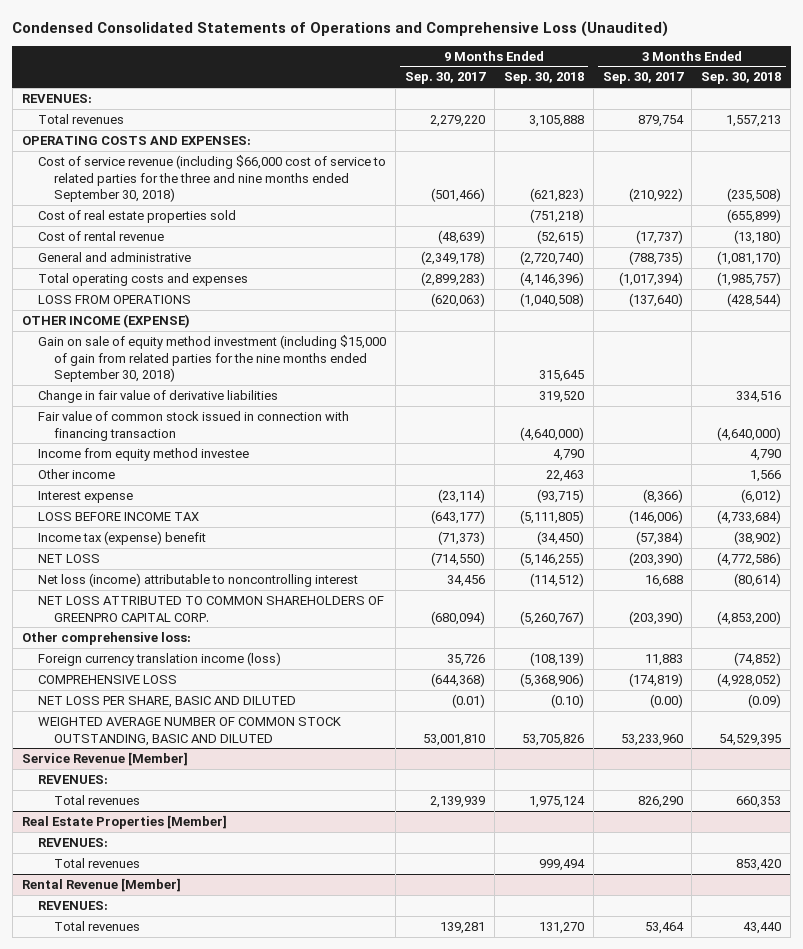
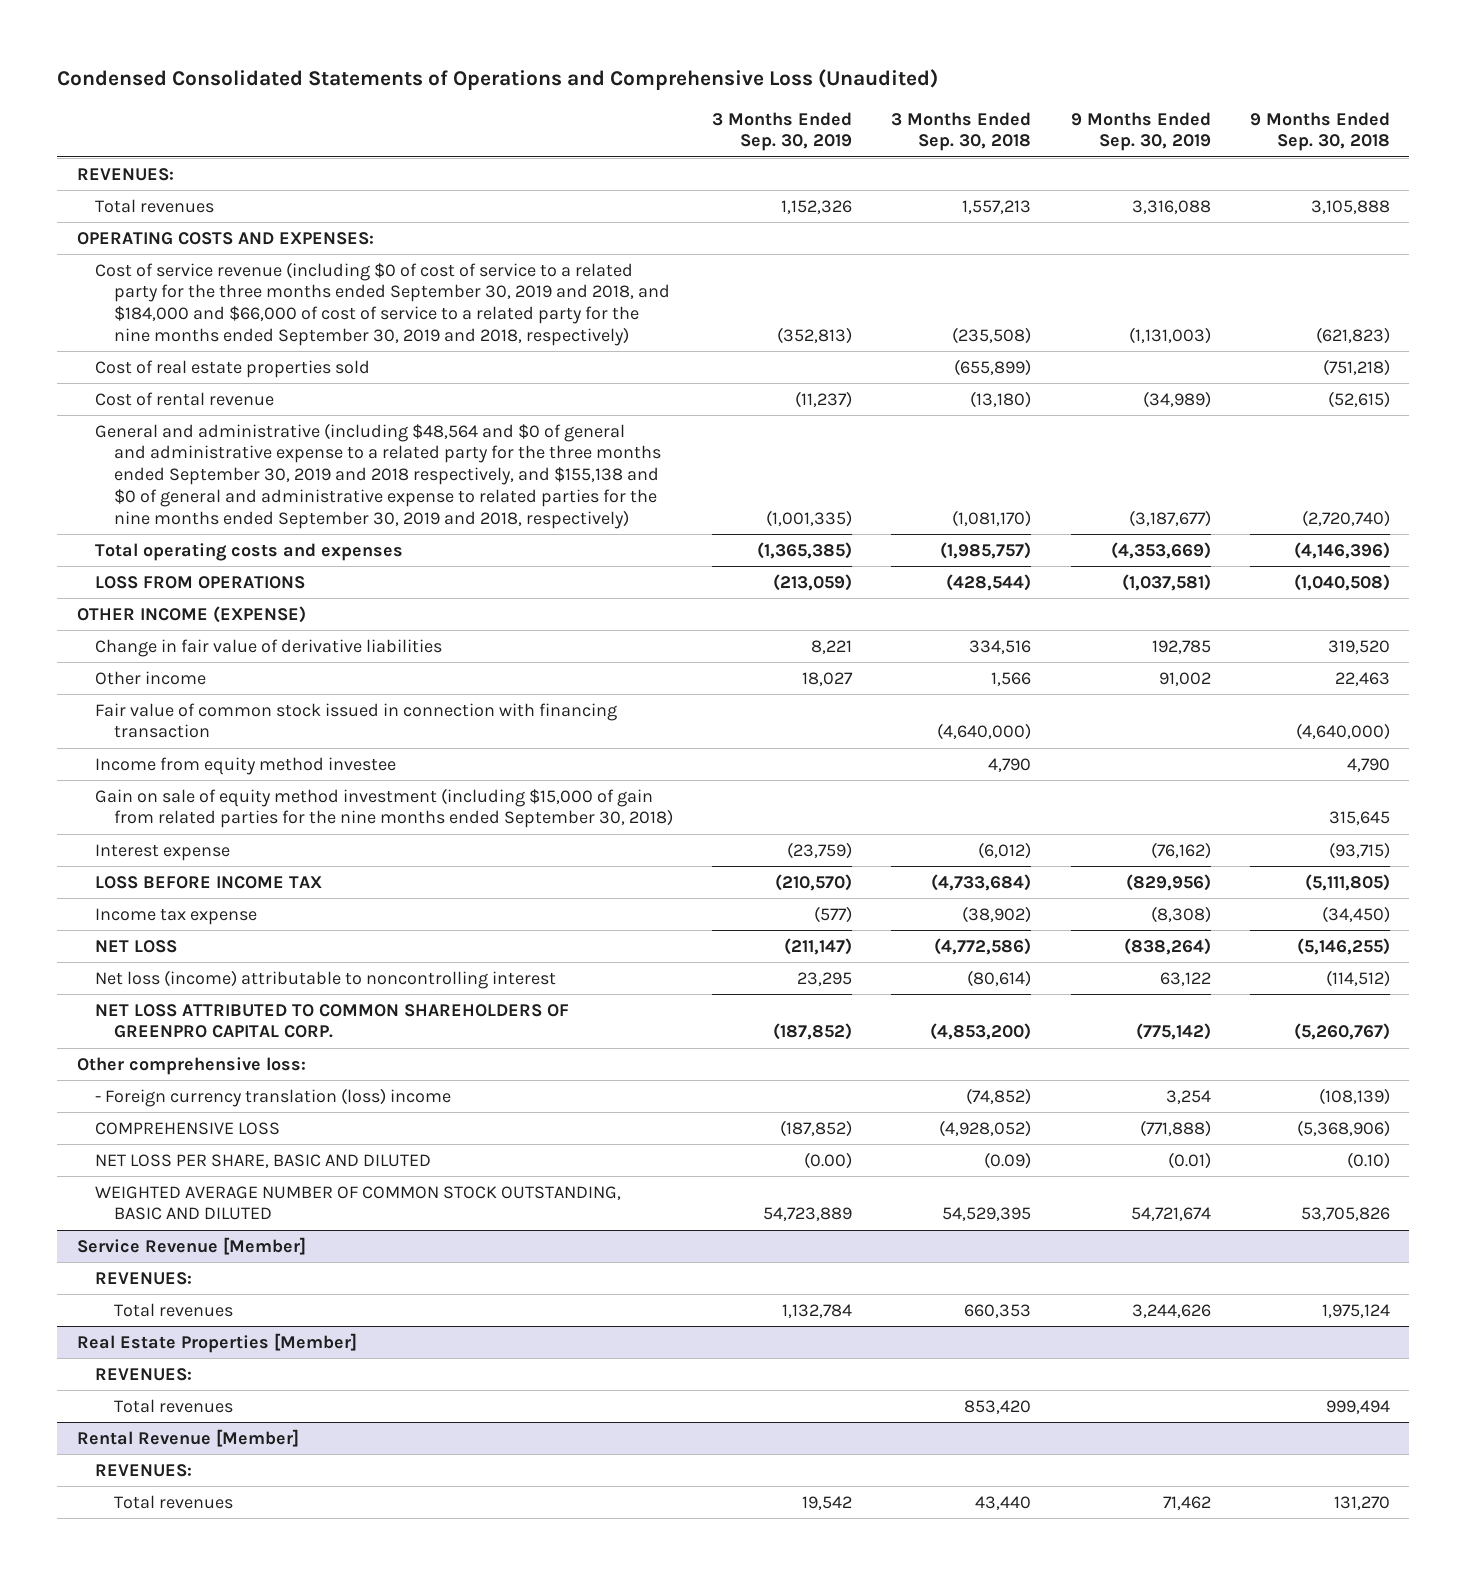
- | 9 Months Ended Sep. 30, 2017 | 9 Months Ended Sep. 30, 2018 | 3 Months Ended Sep. 30, 2017 | 3 Months Ended Sep. 30, 2018
+ | 3 Months Ended Sep. 30, 2019 | 3 Months Ended Sep. 30, 2018 | 9 Months Ended Sep. 30, 2019 | 9 Months Ended Sep. 30, 2018
- Cost of service revenue (including $66,000 cost of service to related parties for the three and nine months ended September 30, 2018) | (501,466) | (621,823) | (210,922) | (235,508)
+ Cost of service revenue (including $0 of cost of service to a related party for the three months ended September 30, 2019 and 2018, and $184,000 and $66,000 of cost of service to a related party for the nine months ended September 30, 2019 and 2018, respectively) | (352,813) | (235,508) | (1,131,003) | (621,823)
- General and administrative | (2,349,178) | (2,720,740) | (788,735) | (1,081,170)
+ General and administrative (including $48,564 and $0 of general and administrative expense to a related party for the three months ended September 30, 2019 and 2018 respectively, and $155,138 and $0 of general and administrative expense to related parties for the nine months ended September 30, 2019 and 2018, respectively) | (1,001,335) | (1,081,170) | (3,187,677) | (2,720,740)
moved up: Other income | 18,027 | 1,566 | 91,002 | 22,463
moved down: Gain on sale of equity method investment (including $15,000 of gain from related parties for the nine months ended September 30, 2018) | | | | 315,645
- Income tax (expense) benefit | (71,373) | (34,450) | (57,384) | (38,902)
+ Income tax expense | (577) | (38,902) | (8,308) | (34,450)
- Foreign currency translation income (loss) | 35,726 | (108,139) | 11,883 | (74,852)
+ - Foreign currency translation (loss) income | | (74,852) | 3,254 | (108,139)

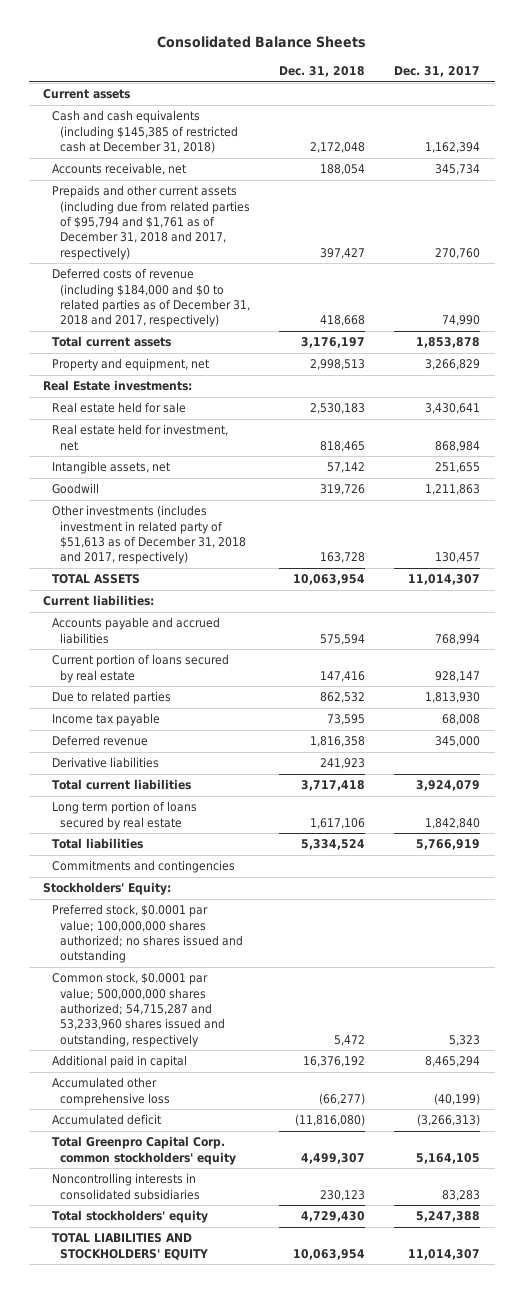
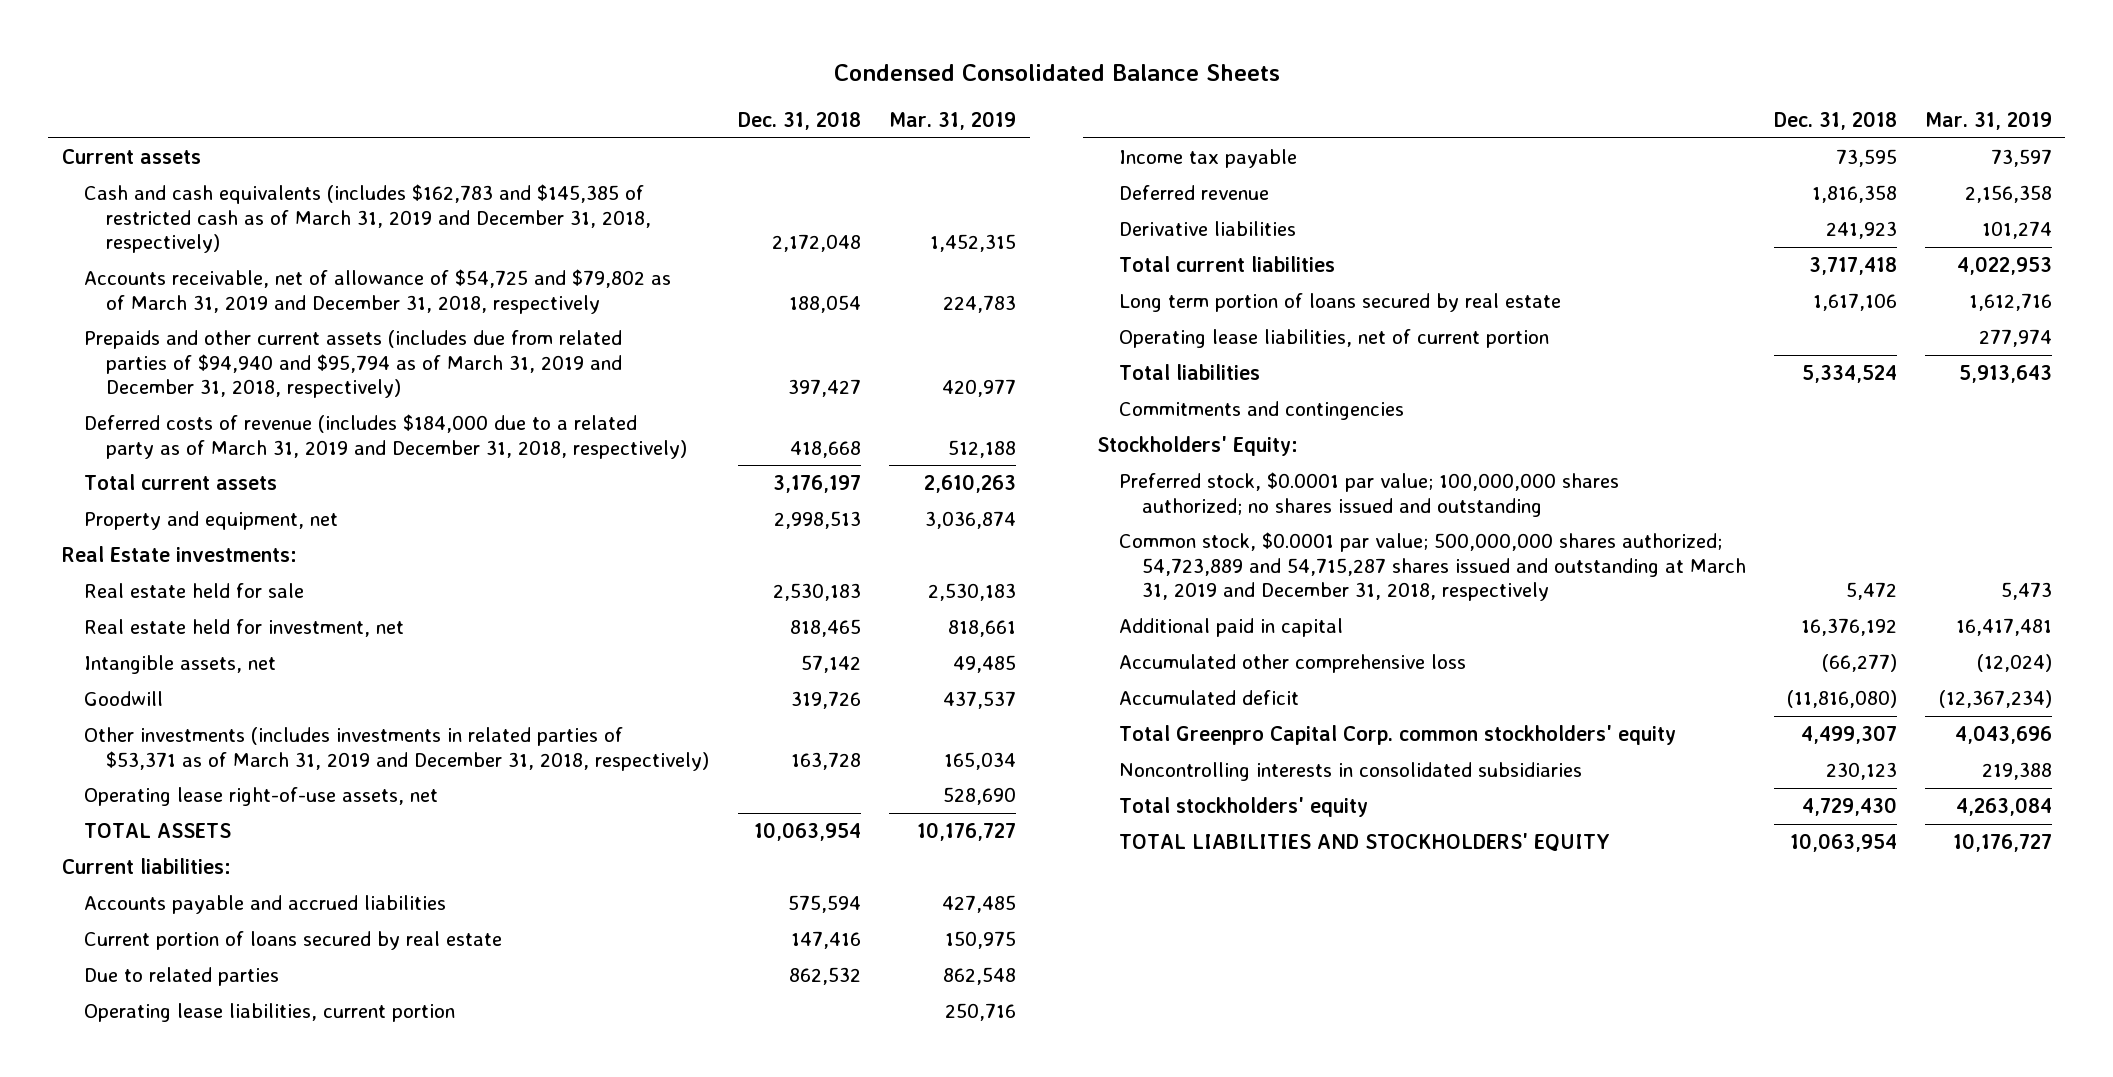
- Consolidated Balance Sheets
+ Condensed Consolidated Balance Sheets
- | Dec. 31, 2018 | Dec. 31, 2017
+ | Dec. 31, 2018 | Mar. 31, 2019
- Cash and cash equivalents (including $145,385 of restricted cash at December 31, 2018) | 2,172,048 | 1,162,394
- Accounts receivable, net | 188,054 | 345,734
- Prepaids and other current assets (including due from related parties of $95,794 and $1,761 as of December 31, 2018 and 2017, respectively) | 397,427 | 270,760
- Deferred costs of revenue (including $184,000 and $0 to related parties as of December 31, 2018 and 2017, respectively) | 418,668 | 74,990
+ Cash and cash equivalents (includes $162,783 and $145,385 of restricted cash as of March 31, 2019 and December 31, 2018, respectively) | 2,172,048 | 1,452,315
+ Accounts receivable, net of allowance of $54,725 and $79,802 as of March 31, 2019 and December 31, 2018, respectively | 188,054 | 224,783
+ Prepaids and other current assets (includes due from related parties of $94,940 and $95,794 as of March 31, 2019 and December 31, 2018, respectively) | 397,427 | 420,977
+ Deferred costs of revenue (includes $184,000 due to a related party as of March 31, 2019 and December 31, 2018, respectively) | 418,668 | 512,188
- Other investments (includes investment in related party of $51,613 as of December 31, 2018 and 2017, respectively) | 163,728 | 130,457
+ Other investments (includes investments in related parties of $53,371 as of March 31, 2019 and December 31, 2018, respectively) | 163,728 | 165,034
+ Operating lease right-of-use assets, net | | 528,690
+ Operating lease liabilities, current portion | | 250,716
+ Operating lease liabilities, net of current portion | | 277,974
- Common stock, $0.0001 par value; 500,000,000 shares authorized; 54,715,287 and 53,233,960 shares issued and outstanding, respectively | 5,472 | 5,323
+ Common stock, $0.0001 par value; 500,000,000 shares authorized; 54,723,889 and 54,715,287 shares issued and outstanding at March 31, 2019 and December 31, 2018, respectively | 5,472 | 5,473

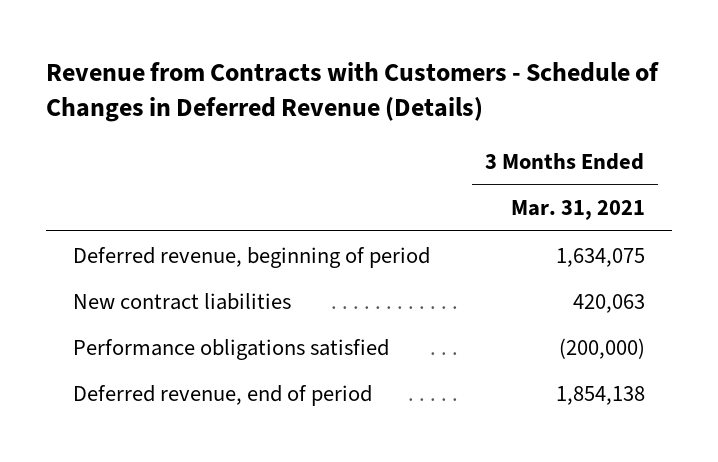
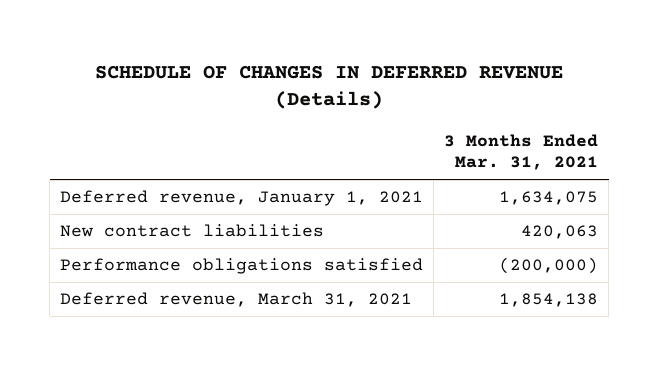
- Revenue from Contracts with Customers - Schedule of Changes in Deferred Revenue (Details)
+ SCHEDULE OF CHANGES IN DEFERRED REVENUE (Details)
- Deferred revenue, beginning of period | 1,634,075
+ Deferred revenue, January 1, 2021 | 1,634,075
- Deferred revenue, end of period | 1,854,138
+ Deferred revenue, March 31, 2021 | 1,854,138

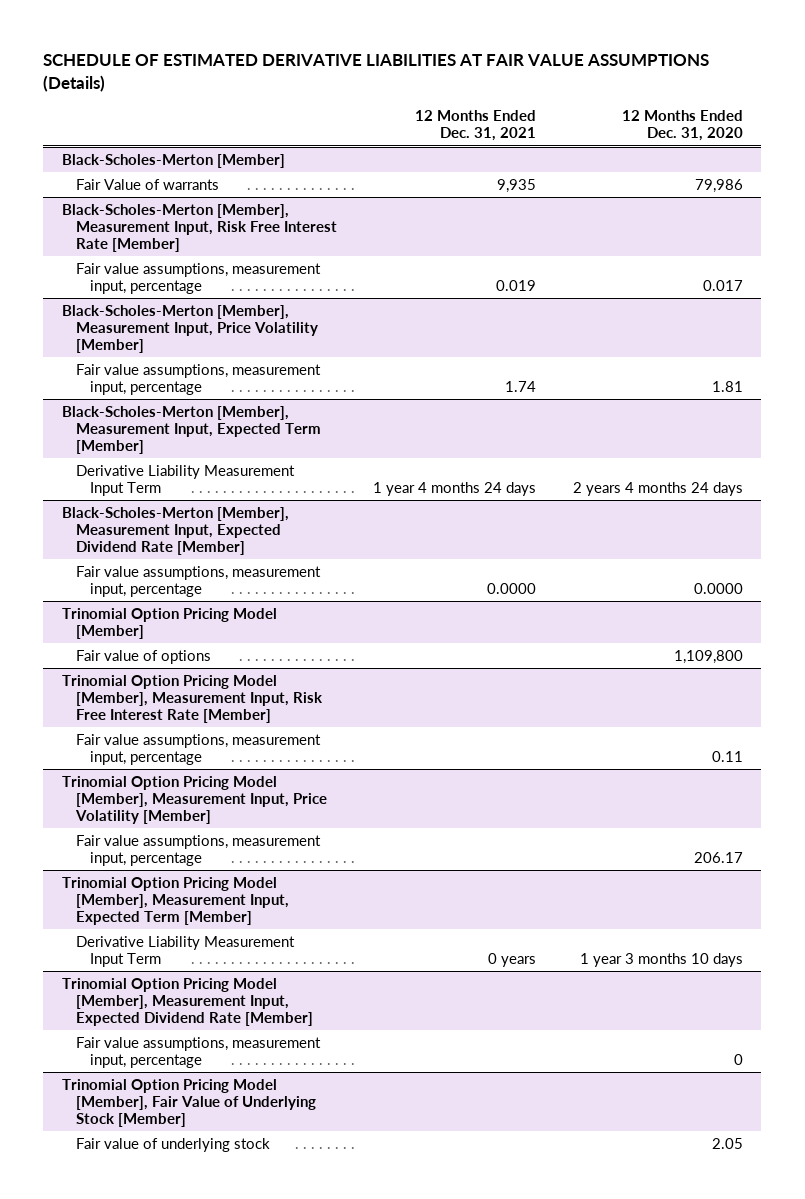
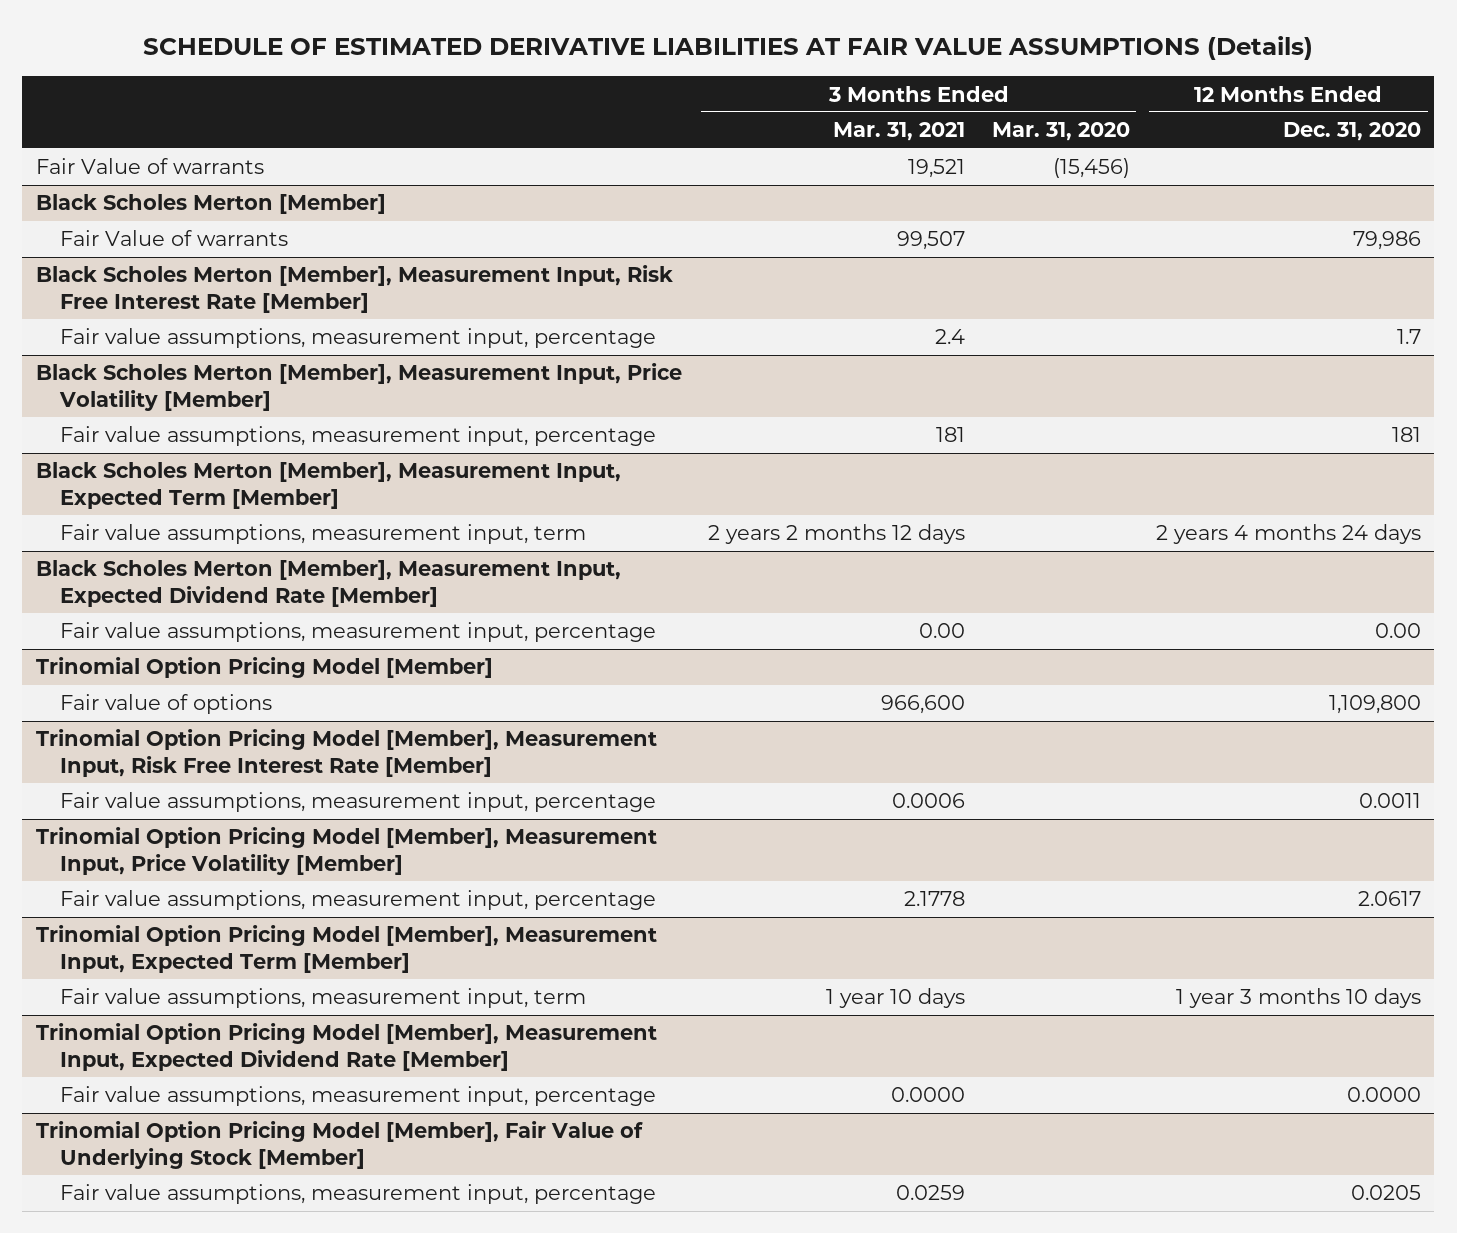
- | 12 Months Ended Dec. 31, 2021 | 12 Months Ended Dec. 31, 2020
+ | 3 Months Ended Mar. 31, 2021 | 3 Months Ended Mar. 31, 2020 | 12 Months Ended Dec. 31, 2020
- Black-Scholes-Merton [Member]
+ Fair Value of warrants | 19,521 | (15,456) |
+ Black Scholes Merton [Member]
- Black-Scholes-Merton [Member], Measurement Input, Risk Free Interest Rate [Member]
- Fair value assumptions, measurement input, percentage | 0.019 | 0.017
- Black-Scholes-Merton [Member], Measurement Input, Price Volatility [Member]
- Fair value assumptions, measurement input, percentage | 1.74 | 1.81
- Black-Scholes-Merton [Member], Measurement Input, Expected Term [Member]
- Derivative Liability Measurement Input Term | 1 year 4 months 24 days | 2 years 4 months 24 days
- Black-Scholes-Merton [Member], Measurement Input, Expected Dividend Rate [Member]
- Fair value assumptions, measurement input, percentage | 0.0000 | 0.0000
+ Black Scholes Merton [Member], Measurement Input, Risk Free Interest Rate [Member]
+ Fair value assumptions, measurement input, percentage | 2.4 | | 1.7
+ Black Scholes Merton [Member], Measurement Input, Price Volatility [Member]
+ Fair value assumptions, measurement input, percentage | 181 | | 181
+ Black Scholes Merton [Member], Measurement Input, Expected Term [Member]
+ Fair value assumptions, measurement input, term | 2 years 2 months 12 days | | 2 years 4 months 24 days
+ Black Scholes Merton [Member], Measurement Input, Expected Dividend Rate [Member]
+ Fair value assumptions, measurement input, percentage | 0.00 | | 0.00
@ Trinomial Option Pricing Model [Member], Measurement Input, Risk Free Interest Rate [Member]
- Fair value assumptions, measurement input, percentage | | 0.11
+ Fair value assumptions, measurement input, percentage | 0.0006 | | 0.0011
@ Trinomial Option Pricing Model [Member], Measurement Input, Price Volatility [Member]
- Fair value assumptions, measurement input, percentage | | 206.17
+ Fair value assumptions, measurement input, percentage | 2.1778 | | 2.0617
@ Trinomial Option Pricing Model [Member], Measurement Input, Expected Term [Member]
- Derivative Liability Measurement Input Term | 0 years | 1 year 3 months 10 days
+ Fair value assumptions, measurement input, term | 1 year 10 days | | 1 year 3 months 10 days
@ Trinomial Option Pricing Model [Member], Measurement Input, Expected Dividend Rate [Member]
- Fair value assumptions, measurement input, percentage | | 0
+ Fair value assumptions, measurement input, percentage | 0.0000 | | 0.0000
@ Trinomial Option Pricing Model [Member], Fair Value of Underlying Stock [Member]
- Fair value of underlying stock | | 2.05
+ Fair value assumptions, measurement input, percentage | 0.0259 | | 0.0205

